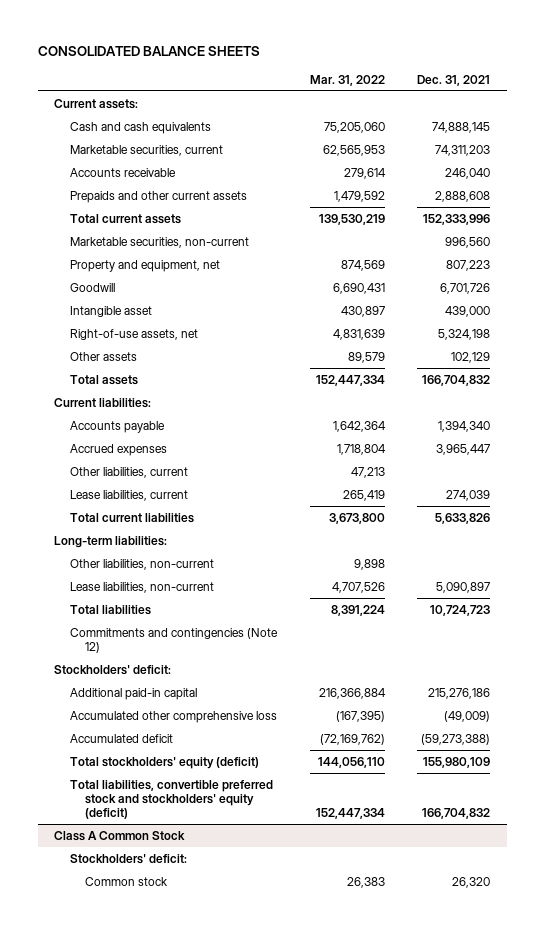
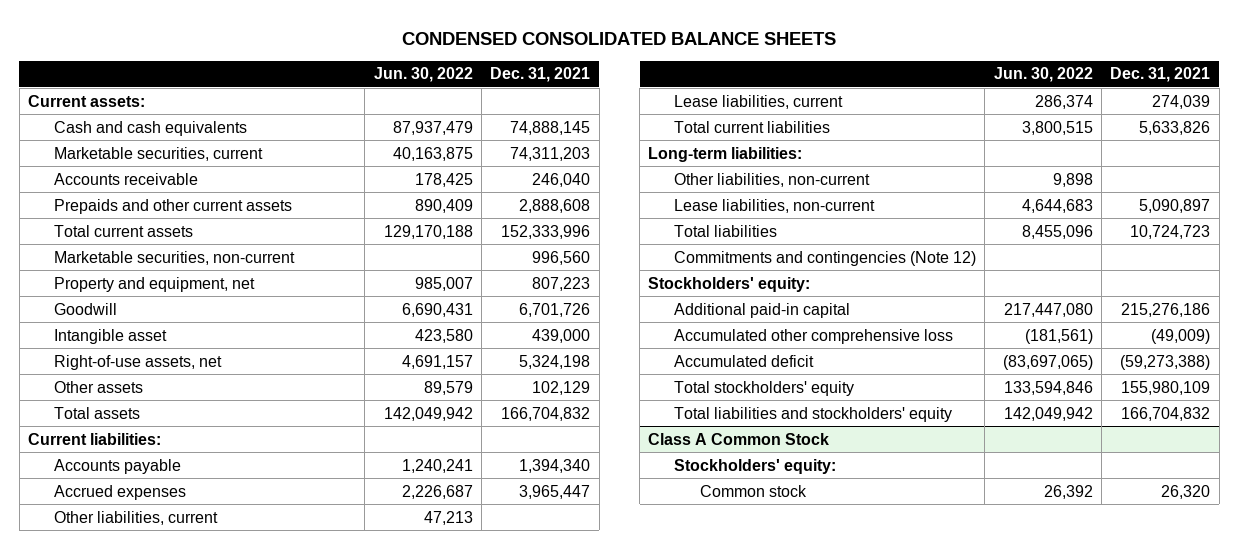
- CONSOLIDATED BALANCE SHEETS
+ CONDENSED CONSOLIDATED BALANCE SHEETS
- | Mar. 31, 2022 | Dec. 31, 2021
+ | Jun. 30, 2022 | Dec. 31, 2021
- Stockholders' deficit:
+ Stockholders' equity:
- Total stockholders' equity (deficit) | 144,056,110 | 155,980,109
- Total liabilities, convertible preferred stock and stockholders' equity (deficit) | 152,447,334 | 166,704,832
+ Total stockholders' equity | 133,594,846 | 155,980,109
+ Total liabilities and stockholders' equity | 142,049,942 | 166,704,832
@ Class A Common Stock
- Stockholders' deficit:
+ Stockholders' equity:

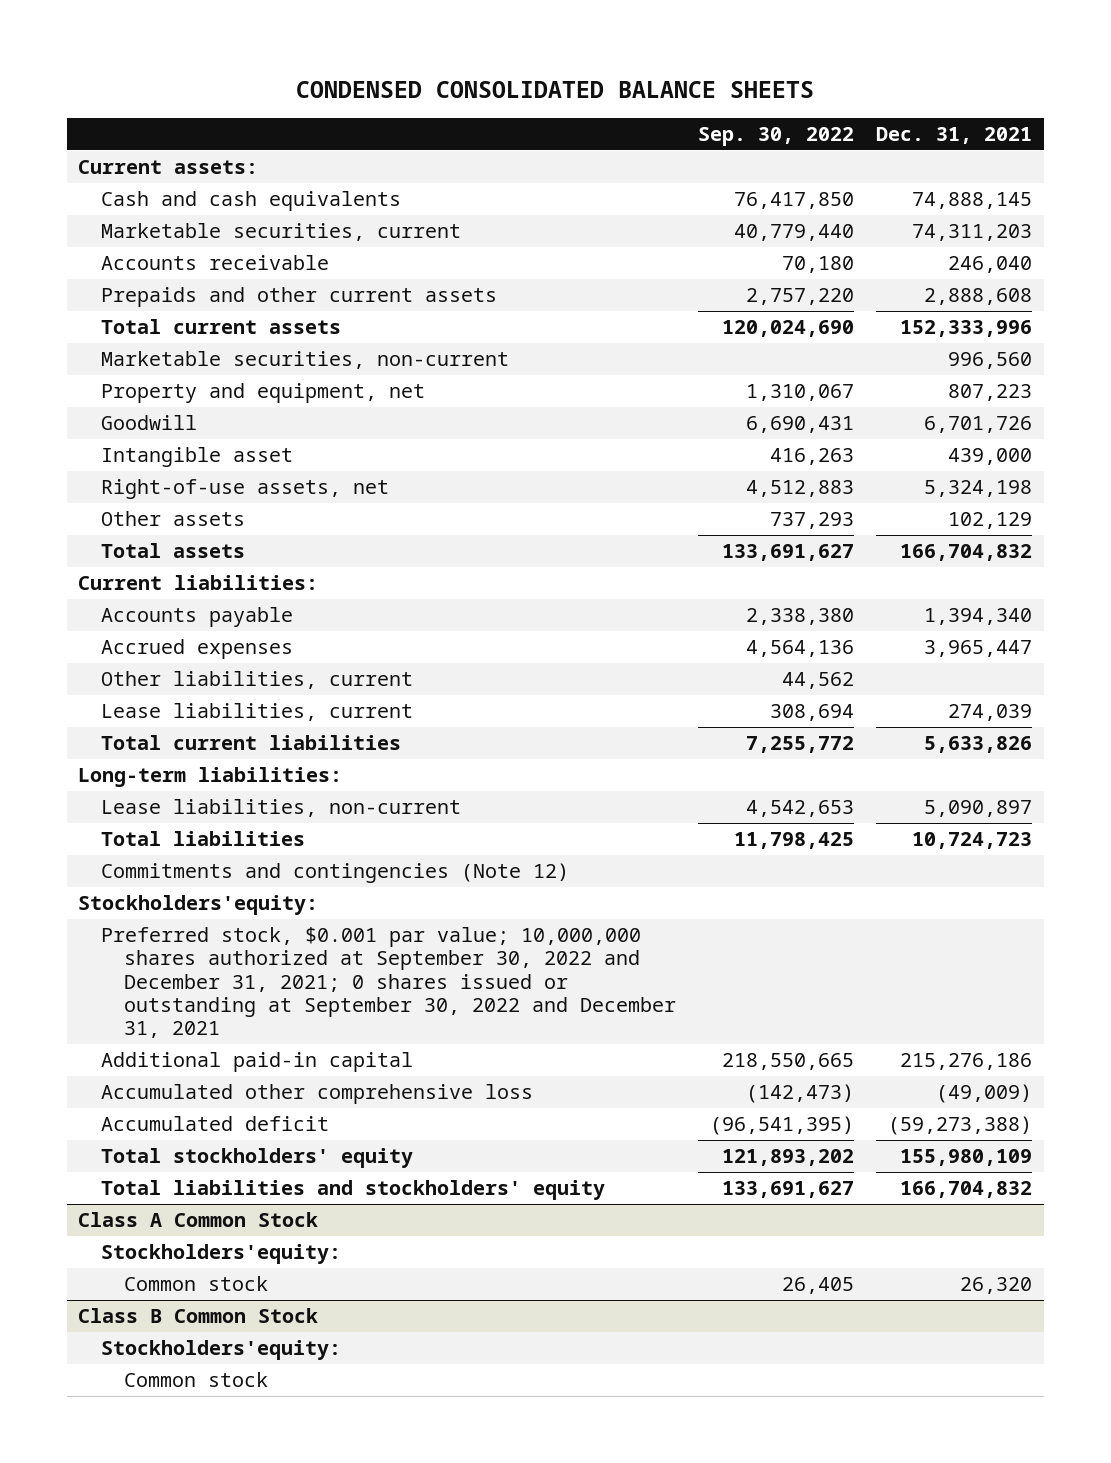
- | Jun. 30, 2022 | Dec. 31, 2021
+ | Sep. 30, 2022 | Dec. 31, 2021
- Other liabilities, non-current | 9,898 |
- Stockholders' equity:
+ Stockholders'equity:
+ Preferred stock, $0.001 par value; 10,000,000 shares authorized at September 30, 2022 and December 31, 2021; 0 shares issued or outstanding at September 30, 2022 and December 31, 2021
@ Class A Common Stock
- Stockholders' equity:
+ Stockholders'equity:
+ Class B Common Stock
+ Stockholders'equity:
+ Common stock

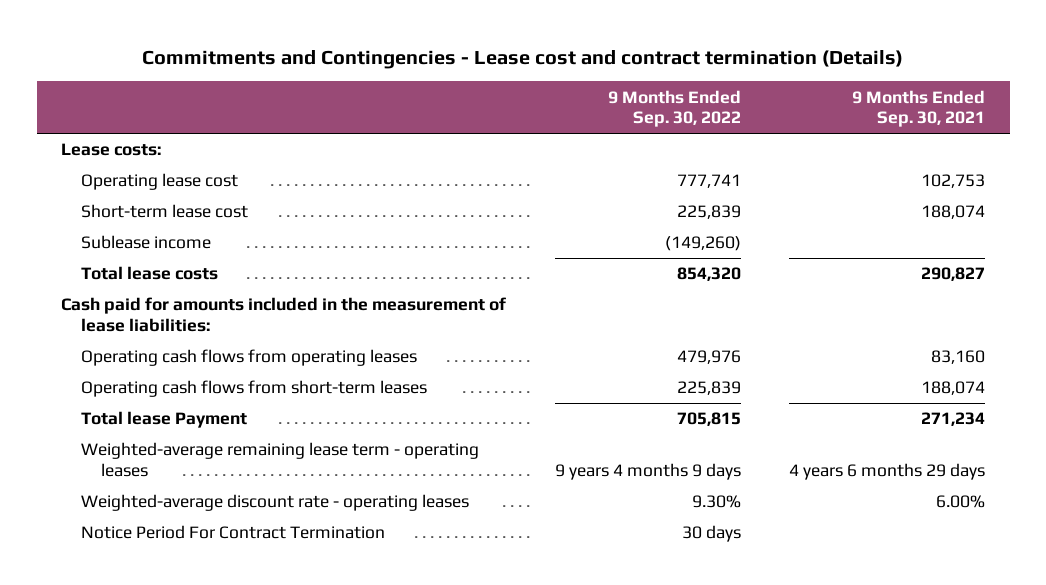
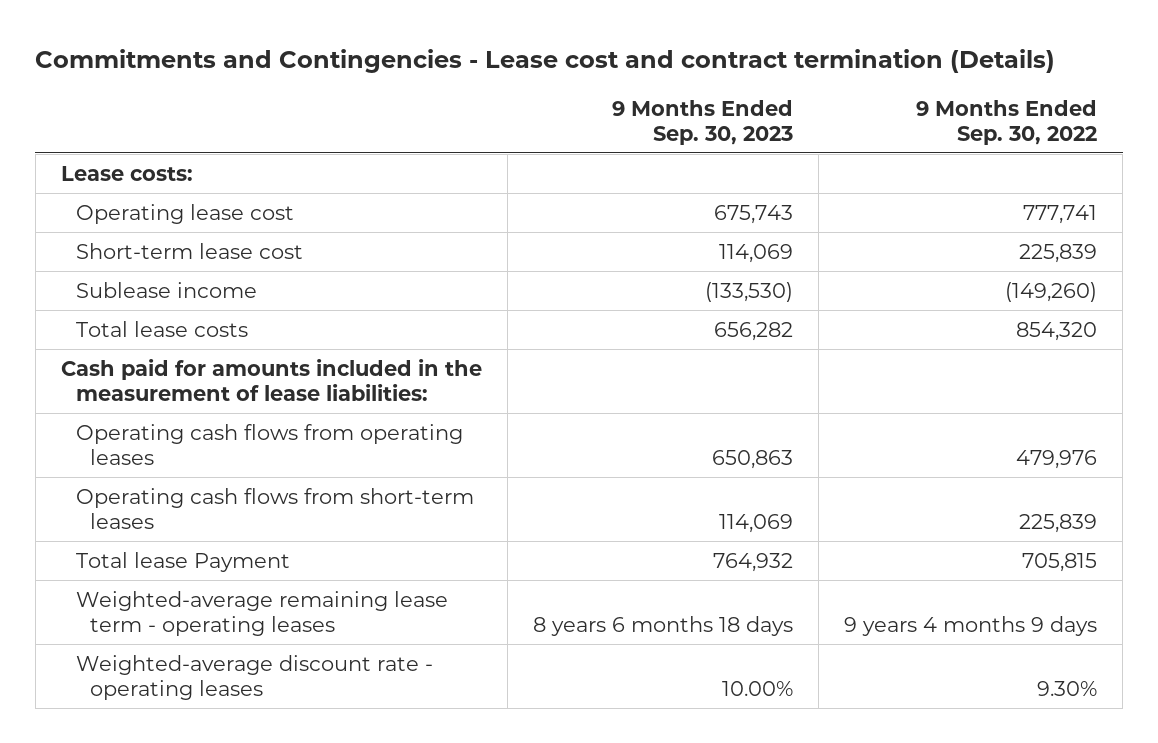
- | 9 Months Ended Sep. 30, 2022 | 9 Months Ended Sep. 30, 2021
+ | 9 Months Ended Sep. 30, 2023 | 9 Months Ended Sep. 30, 2022
- Notice Period For Contract Termination | 30 days |

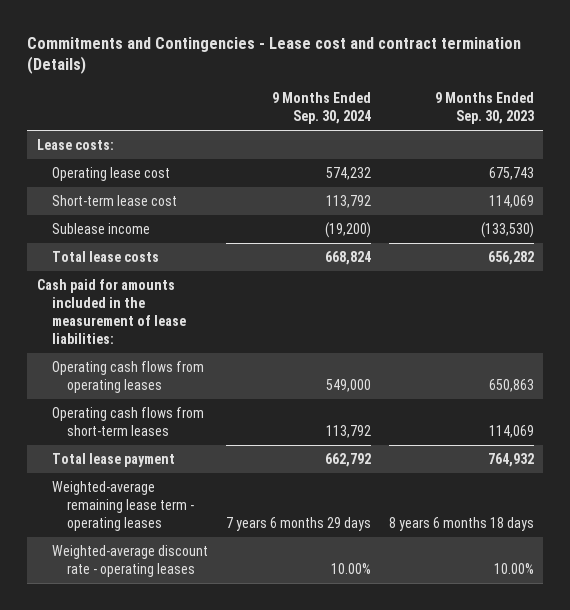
- | 9 Months Ended Sep. 30, 2023 | 9 Months Ended Sep. 30, 2022
+ | 9 Months Ended Sep. 30, 2024 | 9 Months Ended Sep. 30, 2023
- Total lease Payment | 764,932 | 705,815
+ Total lease payment | 662,792 | 764,932

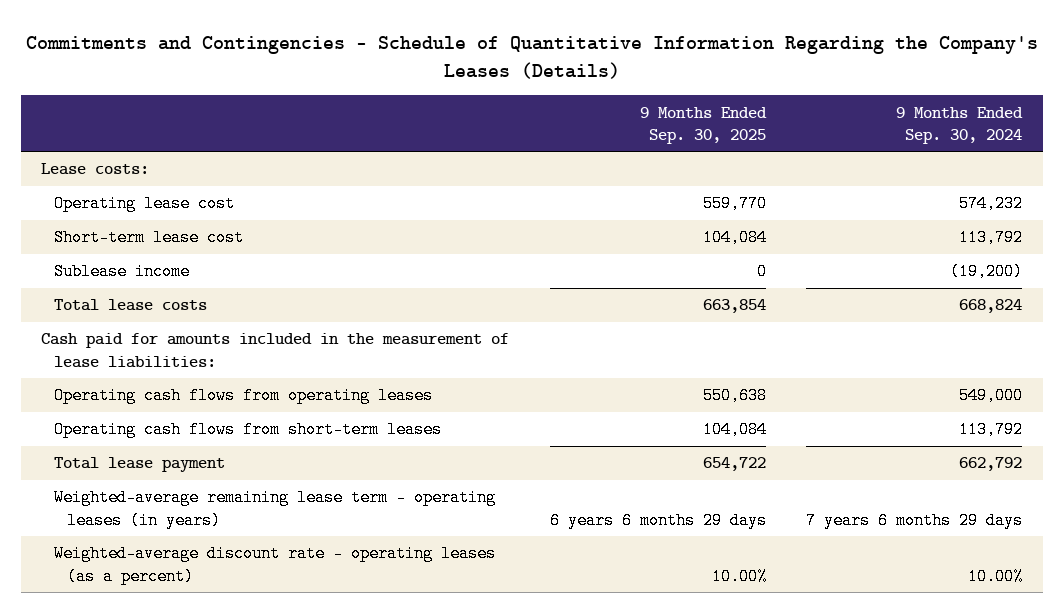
- Commitments and Contingencies - Lease cost and contract termination (Details)
+ Commitments and Contingencies - Schedule of Quantitative Information Regarding the Company's Leases (Details)
- | 9 Months Ended Sep. 30, 2024 | 9 Months Ended Sep. 30, 2023
+ | 9 Months Ended Sep. 30, 2025 | 9 Months Ended Sep. 30, 2024
- Weighted-average remaining lease term - operating leases | 7 years 6 months 29 days | 8 years 6 months 18 days
- Weighted-average discount rate - operating leases | 10.00% | 10.00%
+ Weighted-average remaining lease term - operating leases (in years) | 6 years 6 months 29 days | 7 years 6 months 29 days
+ Weighted-average discount rate - operating leases (as a percent) | 10.00% | 10.00%

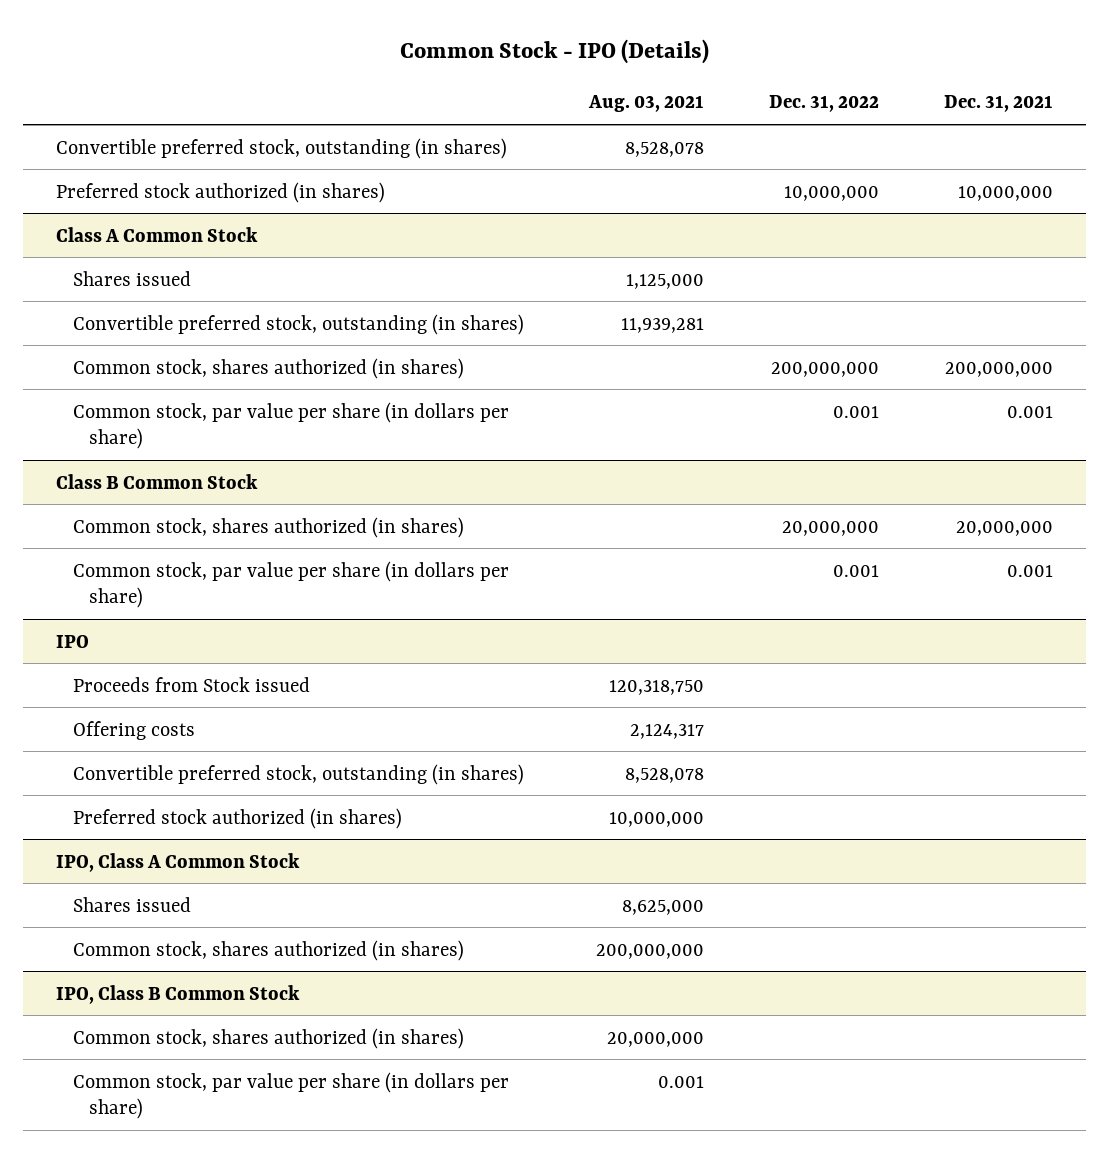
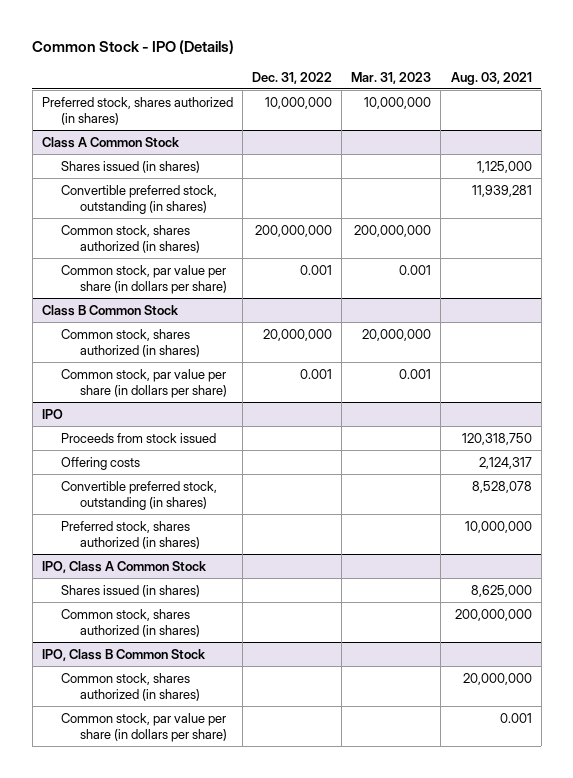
- | Aug. 03, 2021 | Dec. 31, 2022 | Dec. 31, 2021
+ | Dec. 31, 2022 | Mar. 31, 2023 | Aug. 03, 2021
- Convertible preferred stock, outstanding (in shares) | 8,528,078 | |
- Preferred stock authorized (in shares) | | 10,000,000 | 10,000,000
+ Preferred stock, shares authorized (in shares) | 10,000,000 | 10,000,000 |
@ Class A Common Stock
- Shares issued | 1,125,000 | |
+ Shares issued (in shares) | | | 1,125,000
@ IPO
- Proceeds from Stock issued | 120,318,750 | |
+ Proceeds from stock issued | | | 120,318,750
- Preferred stock authorized (in shares) | 10,000,000 | |
+ Preferred stock, shares authorized (in shares) | | | 10,000,000
@ IPO, Class A Common Stock
- Shares issued | 8,625,000 | |
+ Shares issued (in shares) | | | 8,625,000

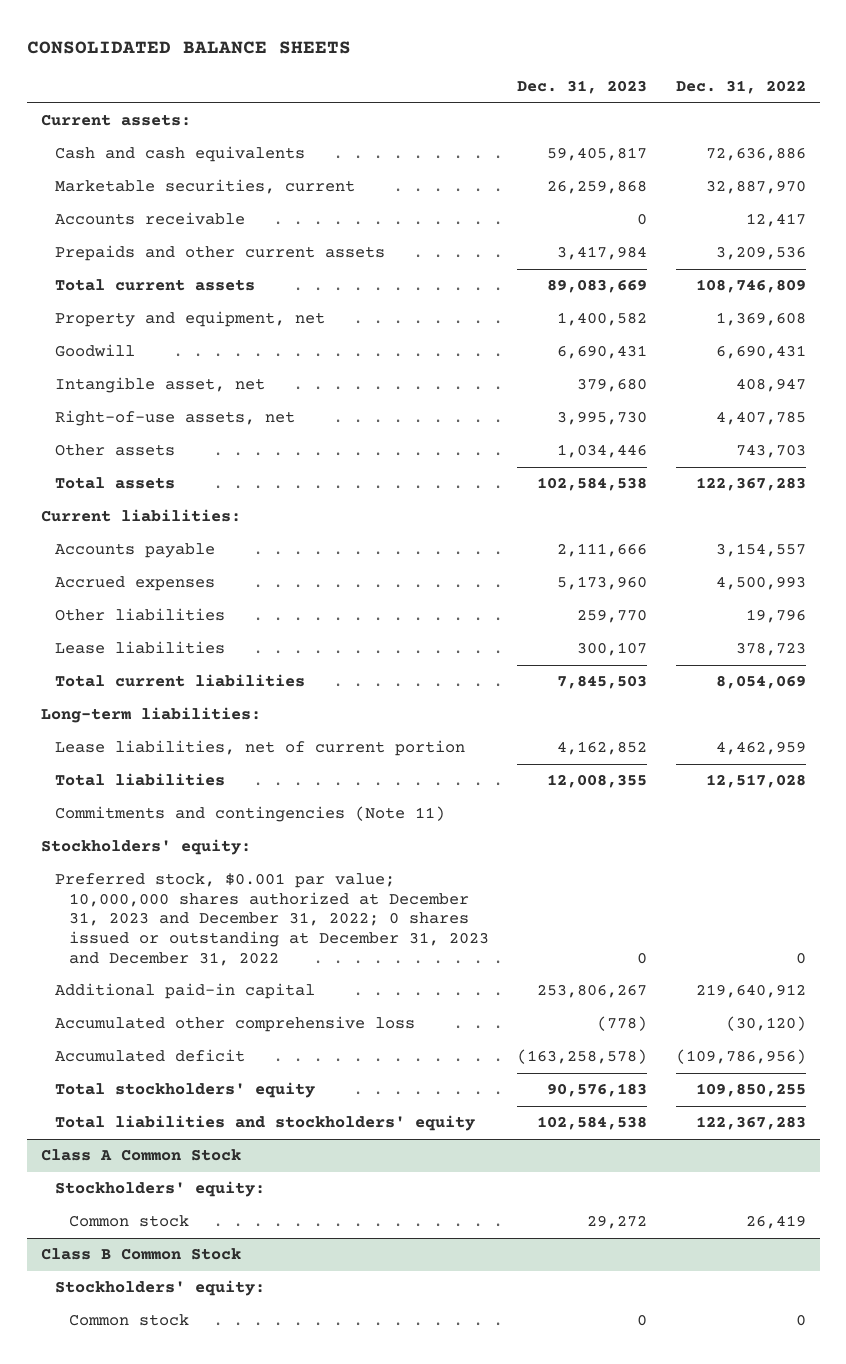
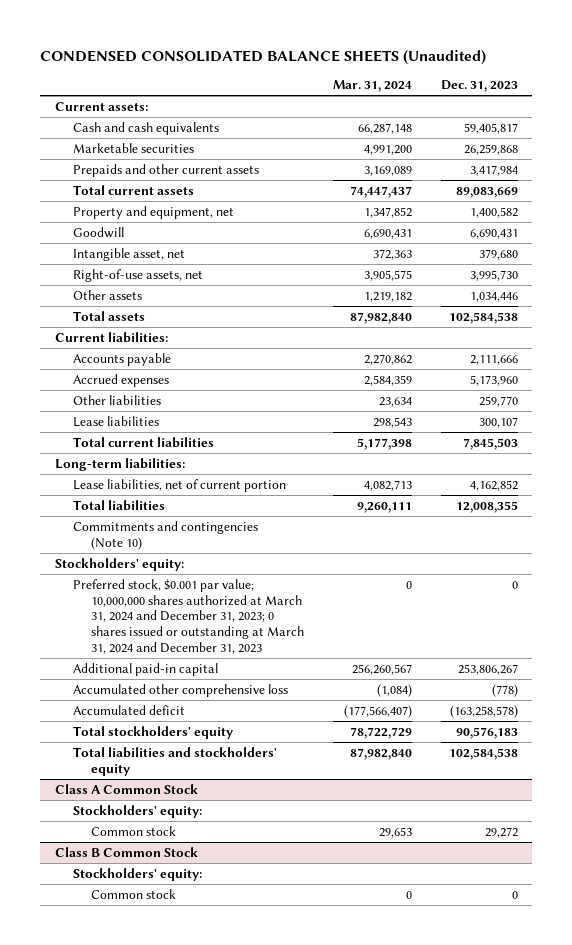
- CONSOLIDATED BALANCE SHEETS
+ CONDENSED CONSOLIDATED BALANCE SHEETS (Unaudited)
- | Dec. 31, 2023 | Dec. 31, 2022
+ | Mar. 31, 2024 | Dec. 31, 2023
- Marketable securities, current | 26,259,868 | 32,887,970
- Accounts receivable | 0 | 12,417
+ Marketable securities | 4,991,200 | 26,259,868
- Commitments and contingencies (Note 11)
+ Commitments and contingencies (Note 10)
- Preferred stock, $0.001 par value; 10,000,000 shares authorized at December 31, 2023 and December 31, 2022; 0 shares issued or outstanding at December 31, 2023 and December 31, 2022 | 0 | 0
+ Preferred stock, $0.001 par value; 10,000,000 shares authorized at March 31, 2024 and December 31, 2023; 0 shares issued or outstanding at March 31, 2024 and December 31, 2023 | 0 | 0

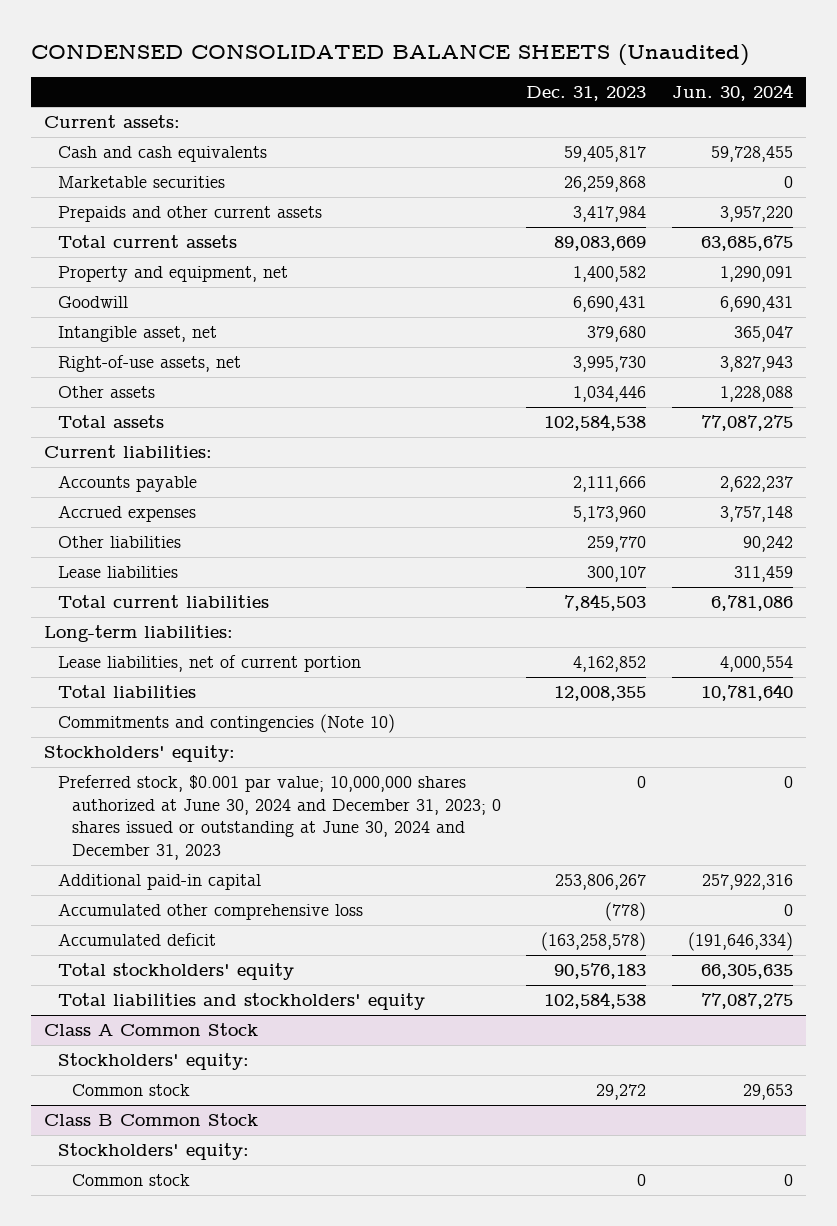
- | Mar. 31, 2024 | Dec. 31, 2023
+ | Dec. 31, 2023 | Jun. 30, 2024
- Preferred stock, $0.001 par value; 10,000,000 shares authorized at March 31, 2024 and December 31, 2023; 0 shares issued or outstanding at March 31, 2024 and December 31, 2023 | 0 | 0
+ Preferred stock, $0.001 par value; 10,000,000 shares authorized at June 30, 2024 and December 31, 2023; 0 shares issued or outstanding at June 30, 2024 and December 31, 2023 | 0 | 0

